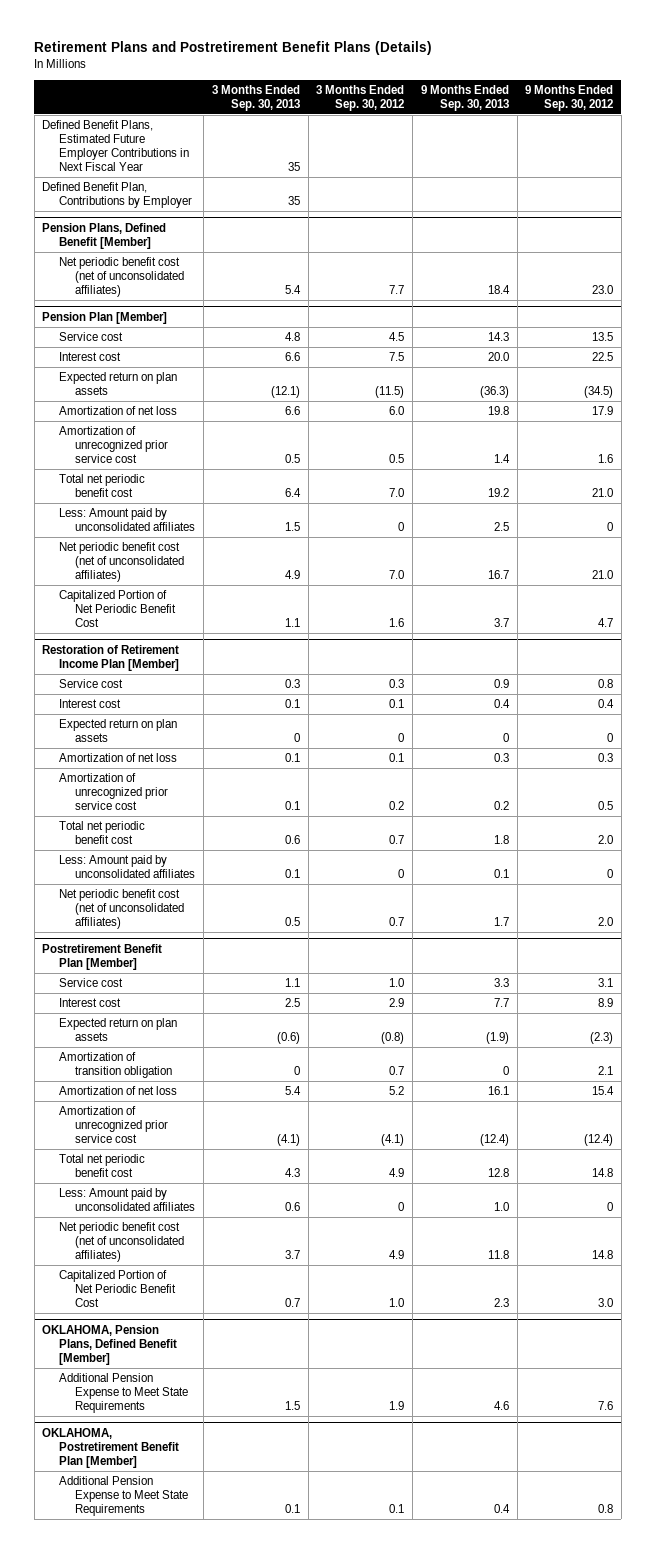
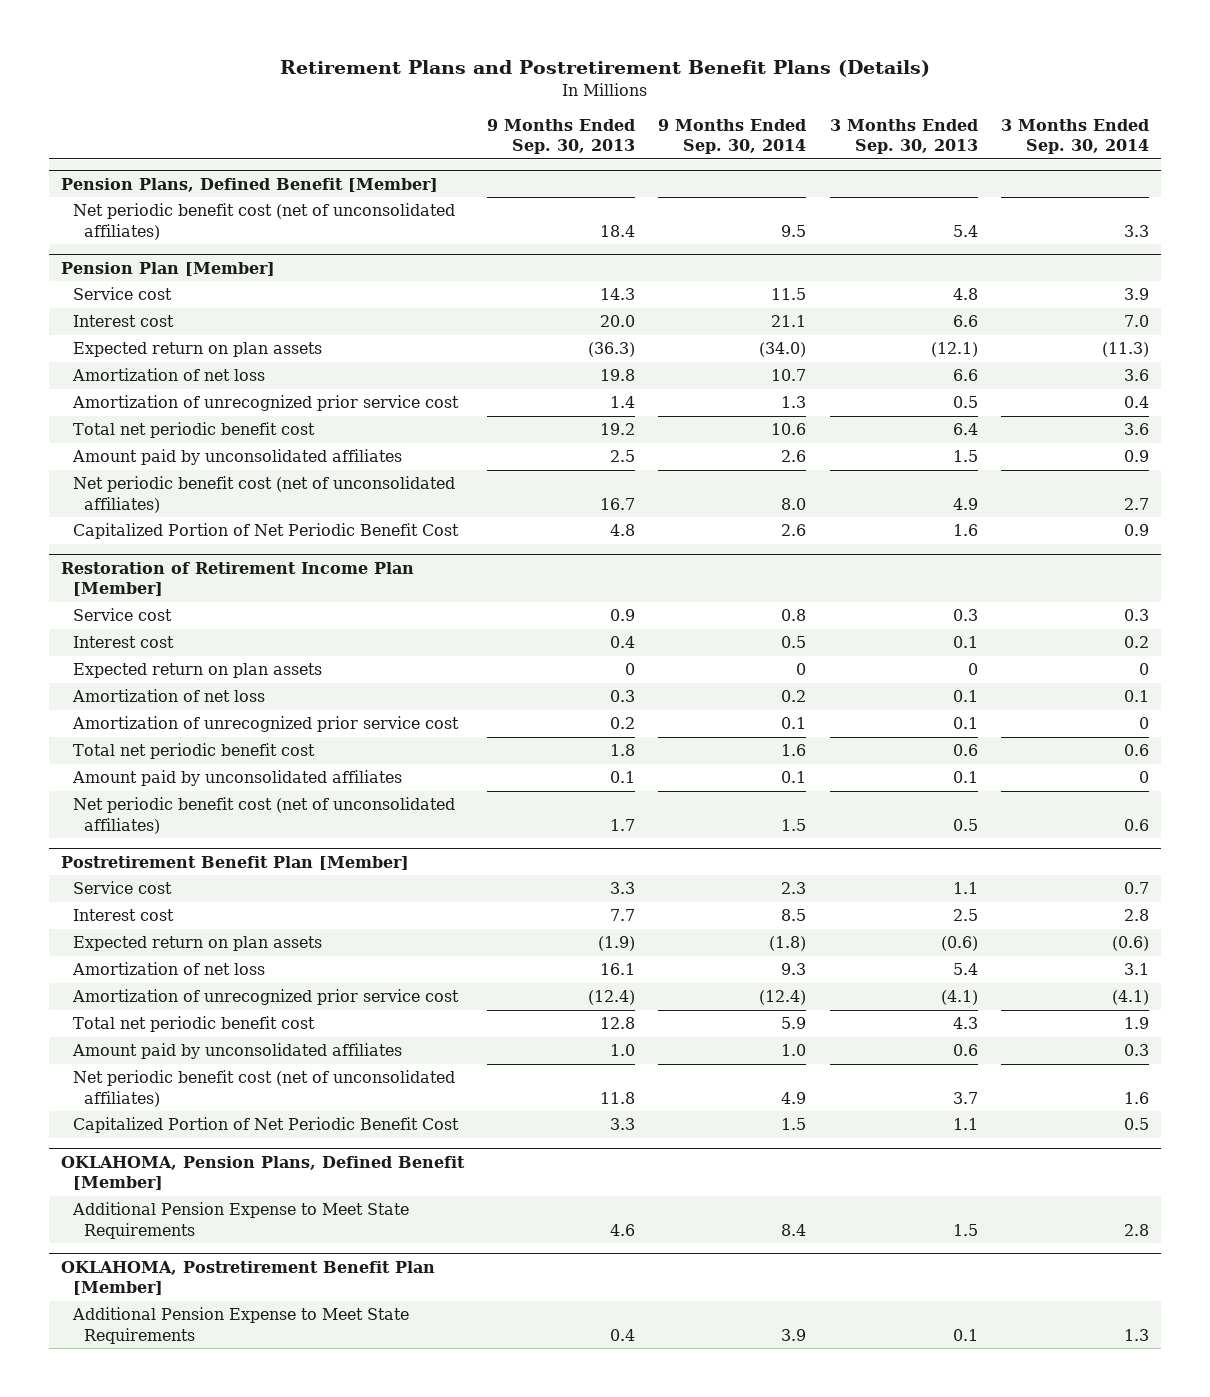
- | 3 Months Ended Sep. 30, 2013 | 3 Months Ended Sep. 30, 2012 | 9 Months Ended Sep. 30, 2013 | 9 Months Ended Sep. 30, 2012
+ | 9 Months Ended Sep. 30, 2013 | 9 Months Ended Sep. 30, 2014 | 3 Months Ended Sep. 30, 2013 | 3 Months Ended Sep. 30, 2014
- Defined Benefit Plans, Estimated Future Employer Contributions in Next Fiscal Year | 35 | | |
- Defined Benefit Plan, Contributions by Employer | 35 | | |
@ Pension Plan [Member]
- Less: Amount paid by unconsolidated affiliates | 1.5 | 0 | 2.5 | 0
+ Amount paid by unconsolidated affiliates | 2.5 | 2.6 | 1.5 | 0.9
- Capitalized Portion of Net Periodic Benefit Cost | 1.1 | 1.6 | 3.7 | 4.7
+ Capitalized Portion of Net Periodic Benefit Cost | 4.8 | 2.6 | 1.6 | 0.9
@ Restoration of Retirement Income Plan [Member]
- Less: Amount paid by unconsolidated affiliates | 0.1 | 0 | 0.1 | 0
+ Amount paid by unconsolidated affiliates | 0.1 | 0.1 | 0.1 | 0
@ Postretirement Benefit Plan [Member]
- Amortization of transition obligation | 0 | 0.7 | 0 | 2.1
- Less: Amount paid by unconsolidated affiliates | 0.6 | 0 | 1.0 | 0
+ Amount paid by unconsolidated affiliates | 1.0 | 1.0 | 0.6 | 0.3
- Capitalized Portion of Net Periodic Benefit Cost | 0.7 | 1.0 | 2.3 | 3.0
+ Capitalized Portion of Net Periodic Benefit Cost | 3.3 | 1.5 | 1.1 | 0.5

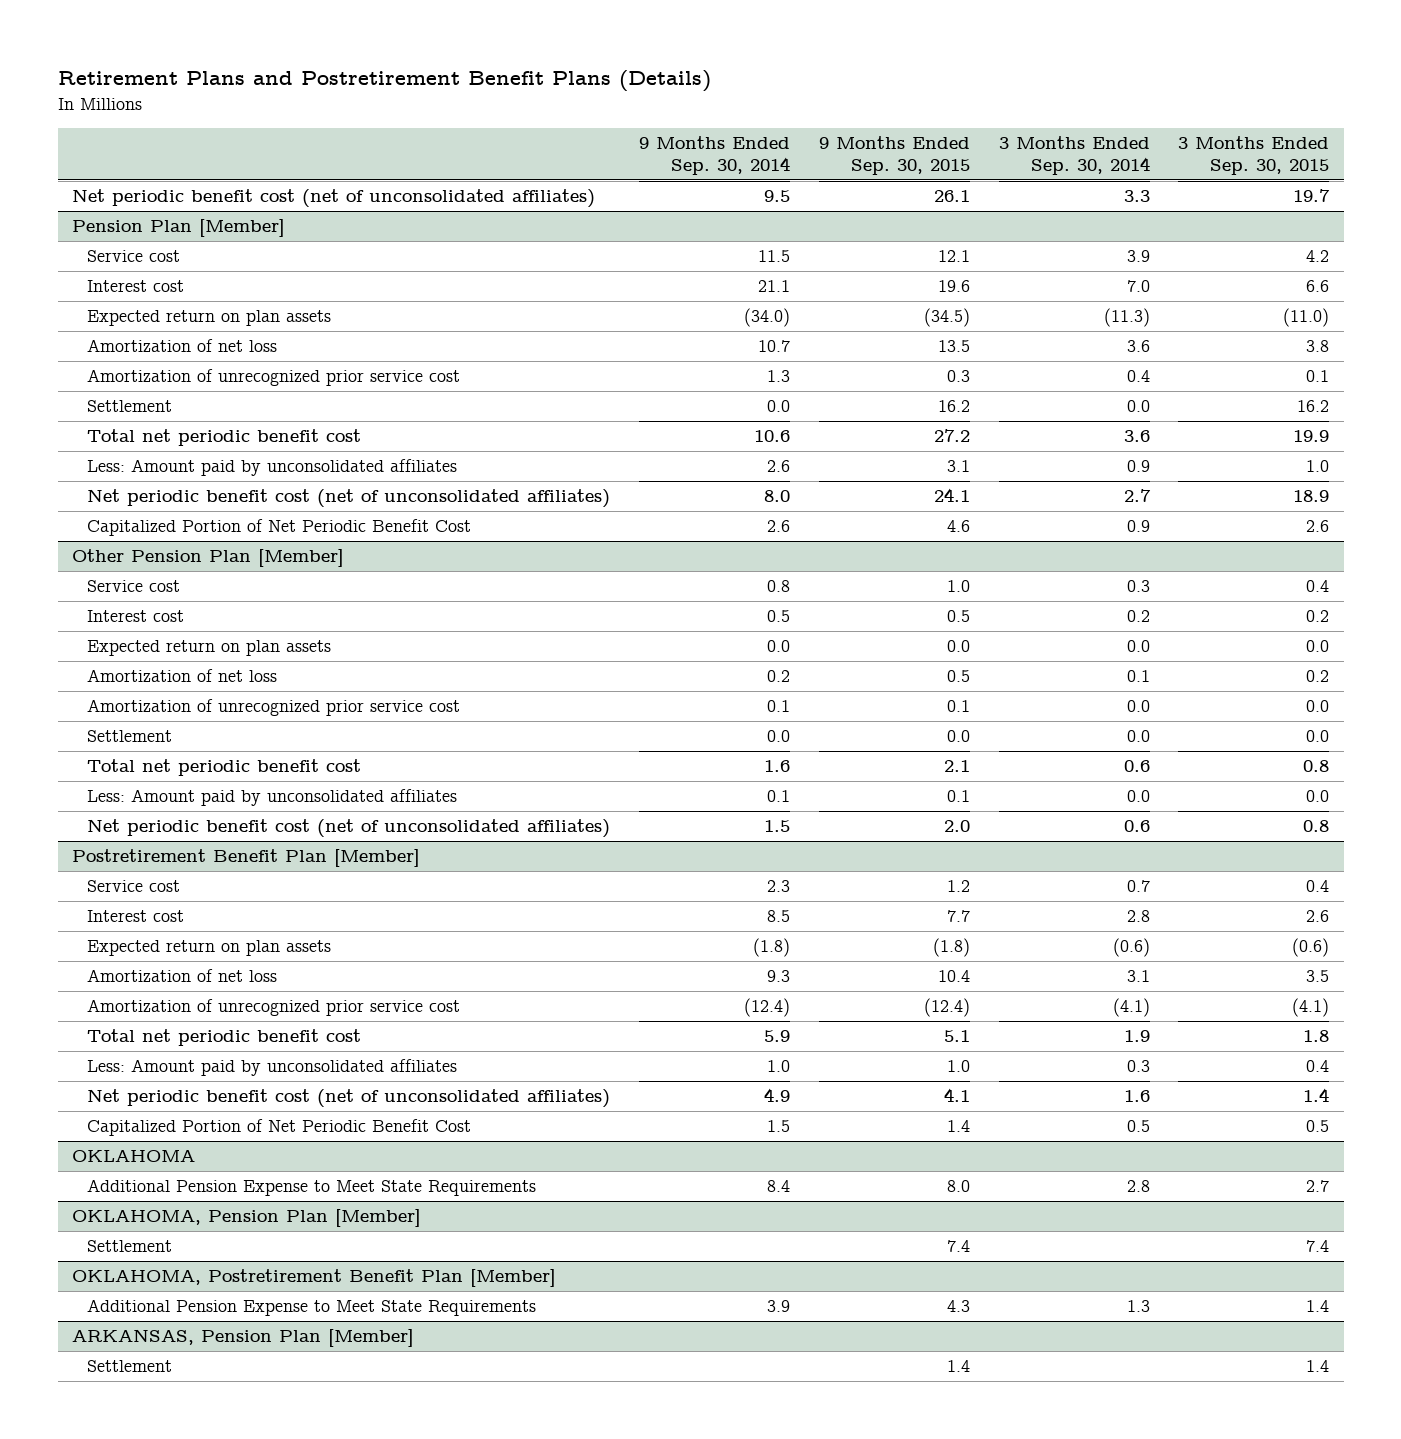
- | 9 Months Ended Sep. 30, 2013 | 9 Months Ended Sep. 30, 2014 | 3 Months Ended Sep. 30, 2013 | 3 Months Ended Sep. 30, 2014
+ | 9 Months Ended Sep. 30, 2014 | 9 Months Ended Sep. 30, 2015 | 3 Months Ended Sep. 30, 2014 | 3 Months Ended Sep. 30, 2015
- Pension Plans, Defined Benefit [Member]
@ Pension Plan [Member]
+ Settlement | 0.0 | 16.2 | 0.0 | 16.2
- Amount paid by unconsolidated affiliates | 2.5 | 2.6 | 1.5 | 0.9
+ Less: Amount paid by unconsolidated affiliates | 2.6 | 3.1 | 0.9 | 1.0
- Restoration of Retirement Income Plan [Member]
+ Other Pension Plan [Member]
- Expected return on plan assets | 0 | 0 | 0 | 0
+ Expected return on plan assets | 0.0 | 0.0 | 0.0 | 0.0
- Amortization of unrecognized prior service cost | 0.2 | 0.1 | 0.1 | 0
+ Amortization of unrecognized prior service cost | 0.1 | 0.1 | 0.0 | 0.0
+ Settlement | 0.0 | 0.0 | 0.0 | 0.0
- Amount paid by unconsolidated affiliates | 0.1 | 0.1 | 0.1 | 0
+ Less: Amount paid by unconsolidated affiliates | 0.1 | 0.1 | 0.0 | 0.0
@ Postretirement Benefit Plan [Member]
- Amount paid by unconsolidated affiliates | 1.0 | 1.0 | 0.6 | 0.3
+ Less: Amount paid by unconsolidated affiliates | 1.0 | 1.0 | 0.3 | 0.4
- OKLAHOMA, Pension Plans, Defined Benefit [Member]
+ OKLAHOMA
+ OKLAHOMA, Pension Plan [Member]
+ Settlement | | 7.4 | | 7.4
+ ARKANSAS, Pension Plan [Member]
+ Settlement | | 1.4 | | 1.4

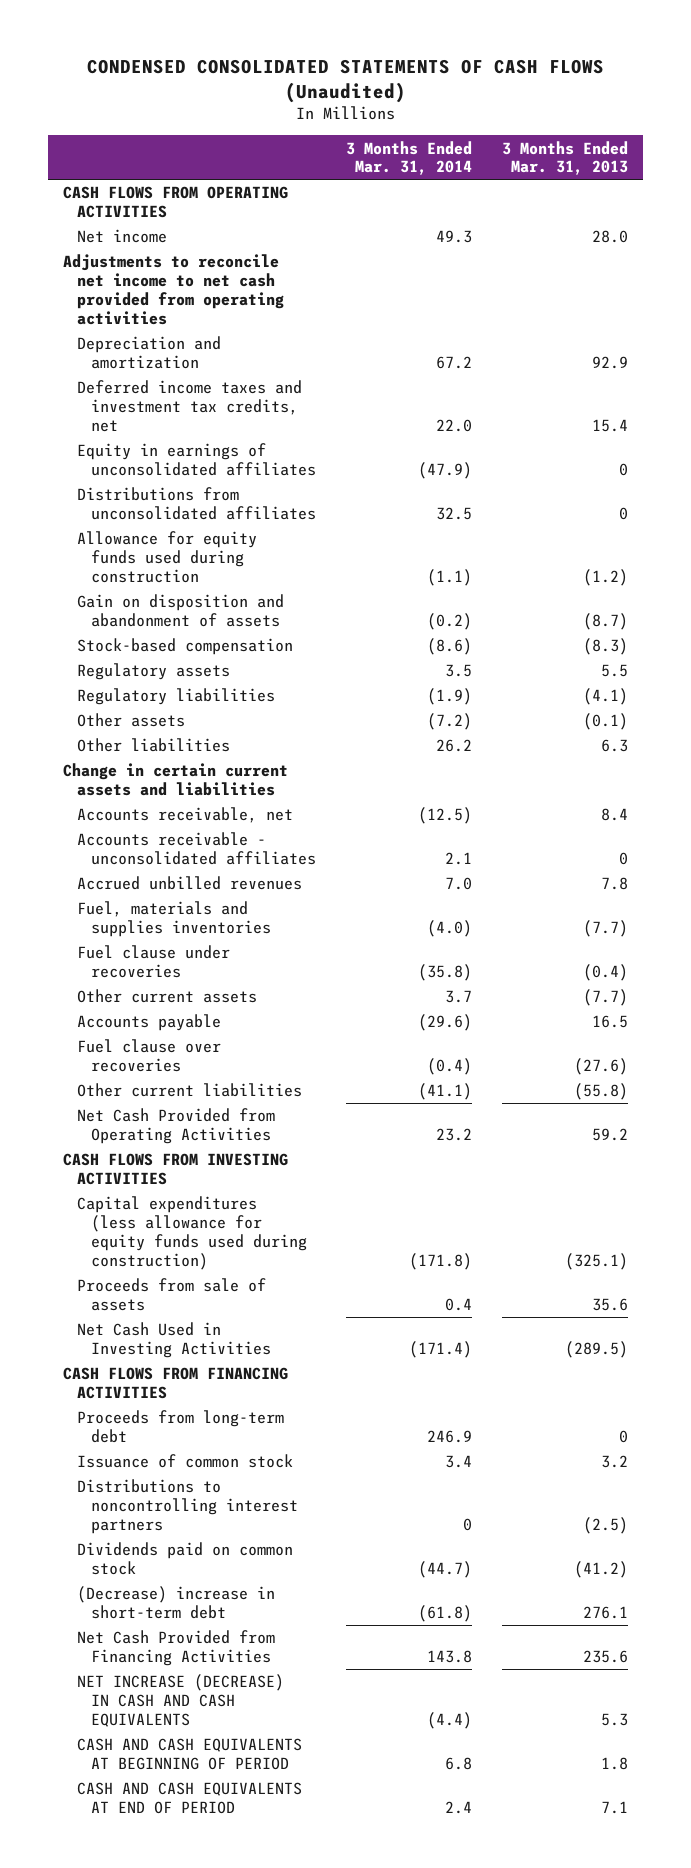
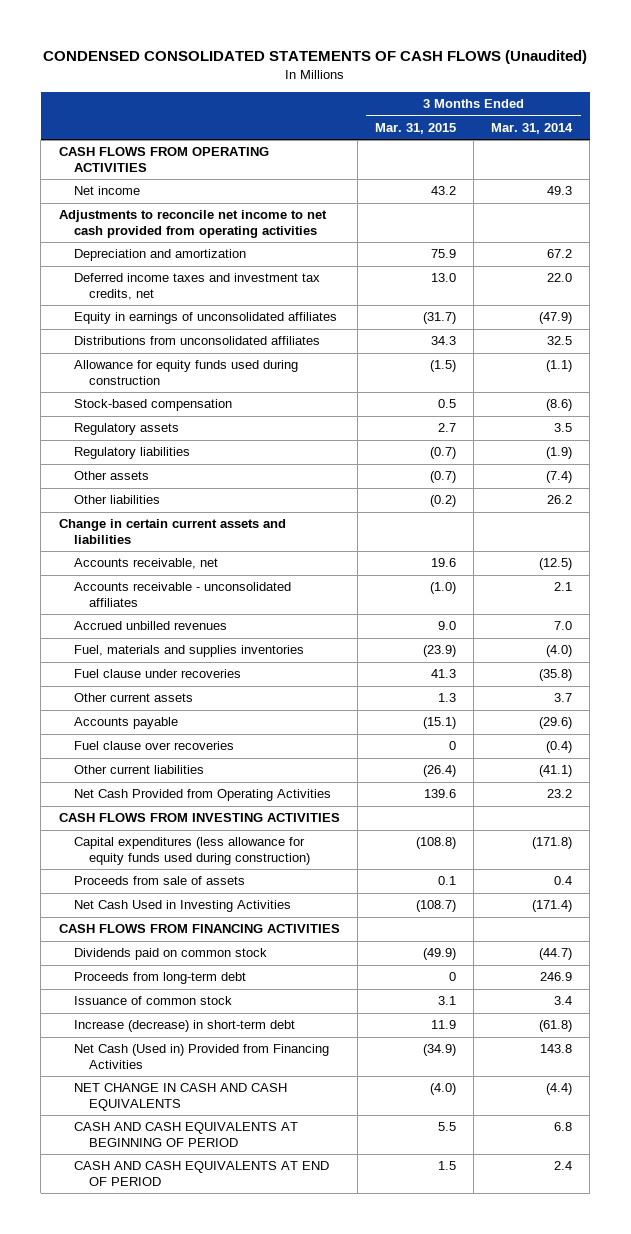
- | 3 Months Ended Mar. 31, 2014 | 3 Months Ended Mar. 31, 2013
+ | 3 Months Ended Mar. 31, 2015 | 3 Months Ended Mar. 31, 2014
- Gain on disposition and abandonment of assets | (0.2) | (8.7)
- Other assets | (7.2) | (0.1)
+ Other assets | (0.7) | (7.4)
moved up: Dividends paid on common stock | (49.9) | (44.7)
- Distributions to noncontrolling interest partners | 0 | (2.5)
- (Decrease) increase in short-term debt | (61.8) | 276.1
- Net Cash Provided from Financing Activities | 143.8 | 235.6
- NET INCREASE (DECREASE) IN CASH AND CASH EQUIVALENTS | (4.4) | 5.3
+ Increase (decrease) in short-term debt | 11.9 | (61.8)
+ Net Cash (Used in) Provided from Financing Activities | (34.9) | 143.8
+ NET CHANGE IN CASH AND CASH EQUIVALENTS | (4.0) | (4.4)

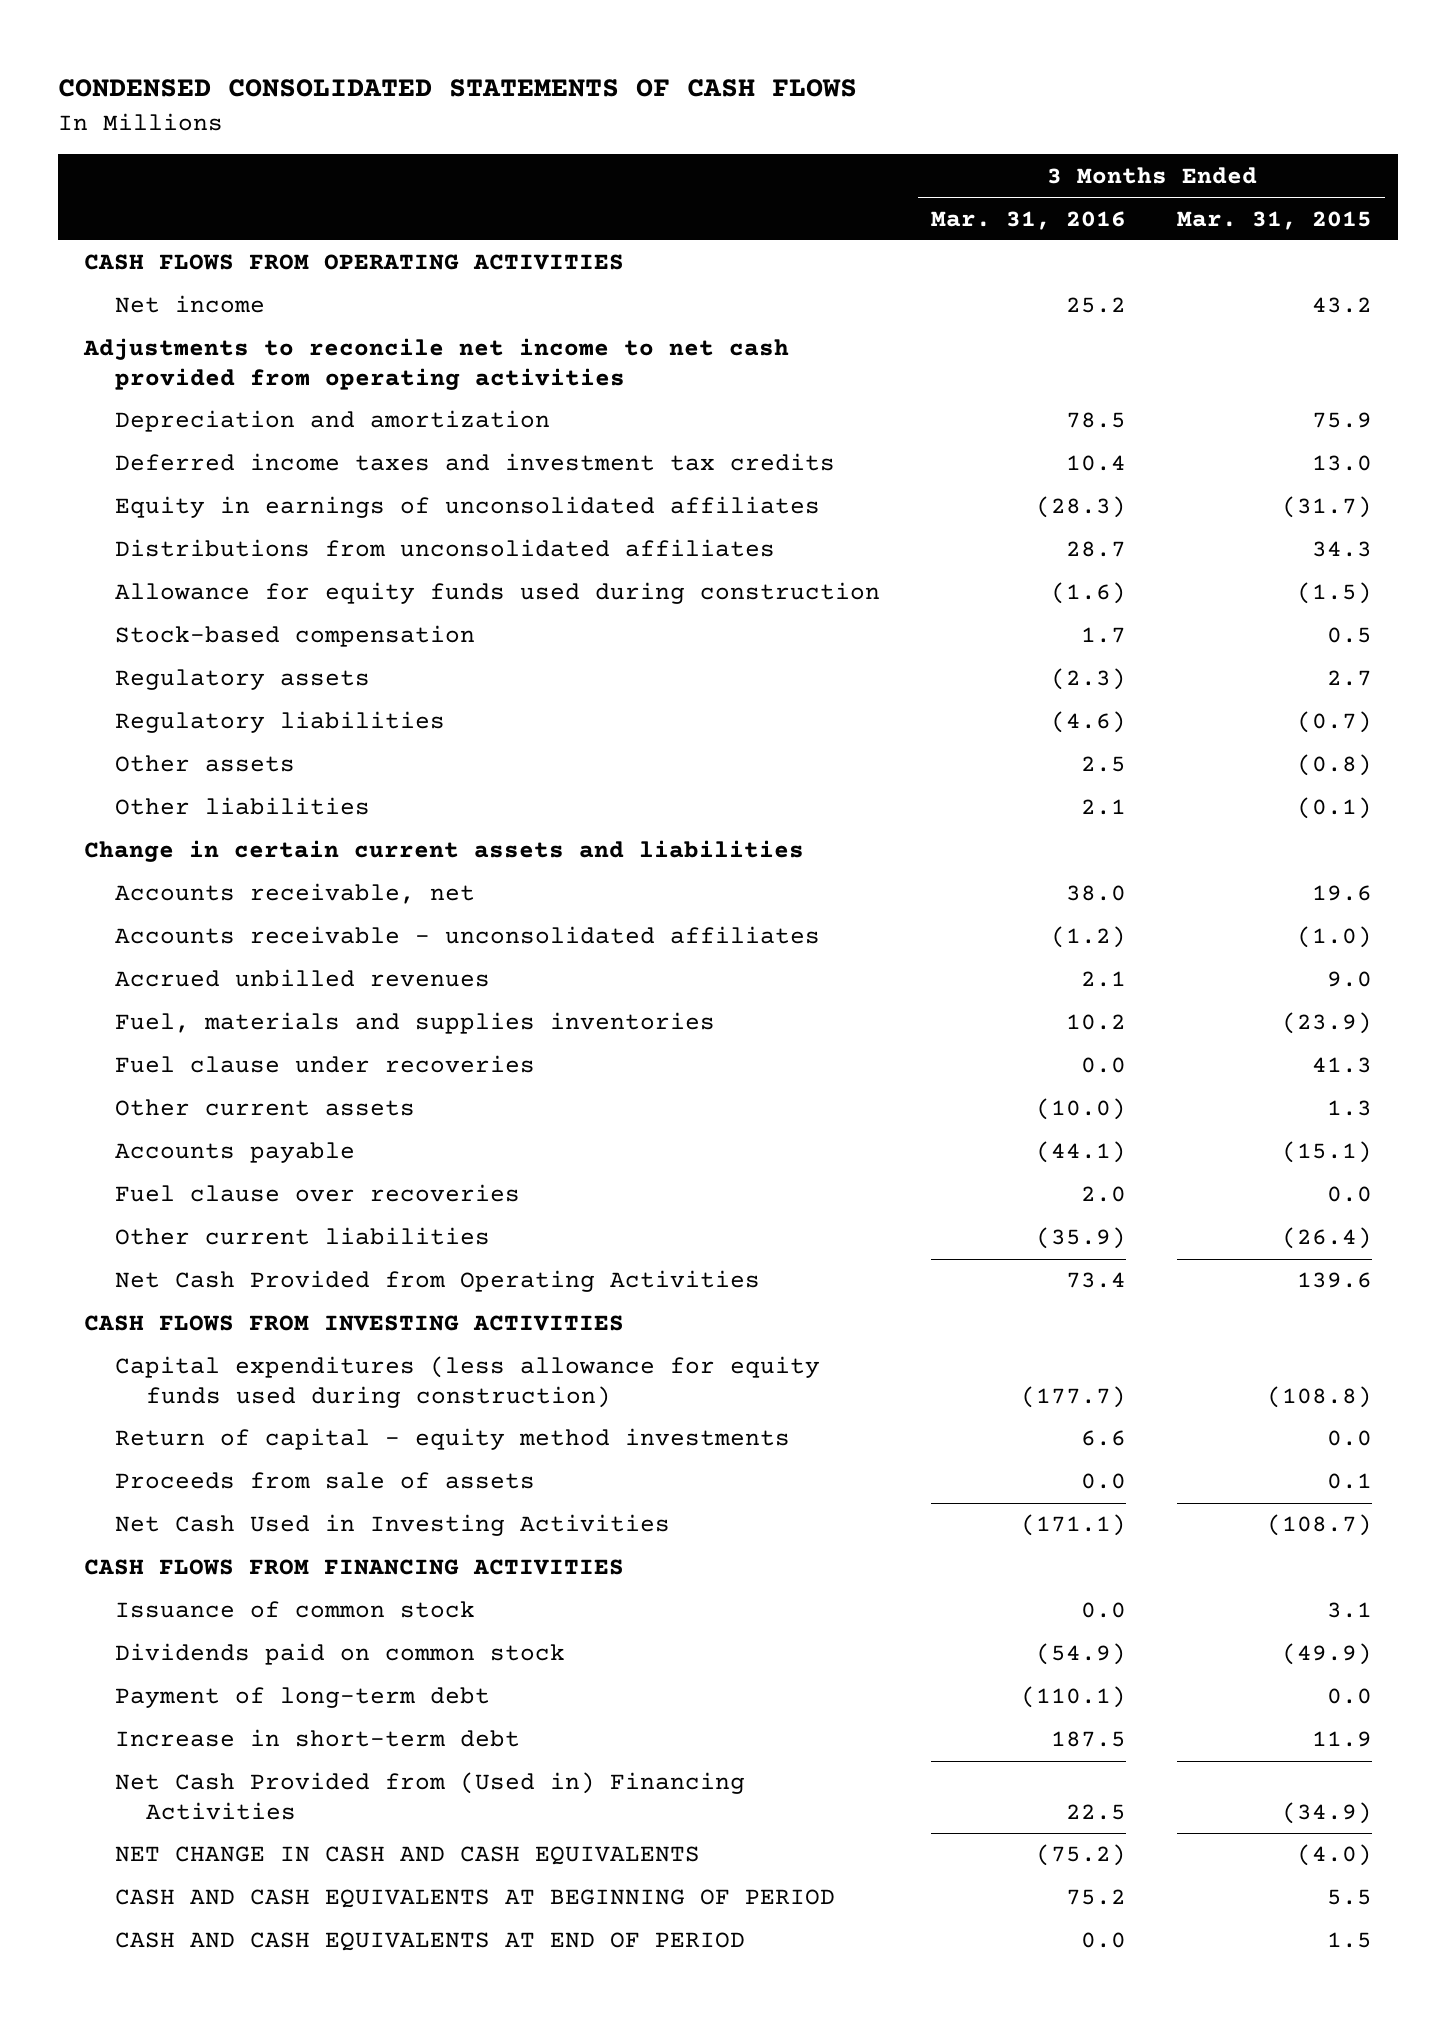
- CONDENSED CONSOLIDATED STATEMENTS OF CASH FLOWS (Unaudited)
+ CONDENSED CONSOLIDATED STATEMENTS OF CASH FLOWS
- | 3 Months Ended Mar. 31, 2015 | 3 Months Ended Mar. 31, 2014
+ | 3 Months Ended Mar. 31, 2016 | 3 Months Ended Mar. 31, 2015
- Deferred income taxes and investment tax credits, net | 13.0 | 22.0
+ Deferred income taxes and investment tax credits | 10.4 | 13.0
- Other assets | (0.7) | (7.4)
- Other liabilities | (0.2) | 26.2
+ Other assets | 2.5 | (0.8)
+ Other liabilities | 2.1 | (0.1)
- Fuel clause over recoveries | 0 | (0.4)
+ Fuel clause over recoveries | 2.0 | 0.0
+ Return of capital - equity method investments | 6.6 | 0.0
- Proceeds from long-term debt | 0 | 246.9
- Increase (decrease) in short-term debt | 11.9 | (61.8)
- Net Cash (Used in) Provided from Financing Activities | (34.9) | 143.8
moved down: Dividends paid on common stock | (54.9) | (49.9)
+ Payment of long-term debt | (110.1) | 0.0
+ Increase in short-term debt | 187.5 | 11.9
+ Net Cash Provided from (Used in) Financing Activities | 22.5 | (34.9)

